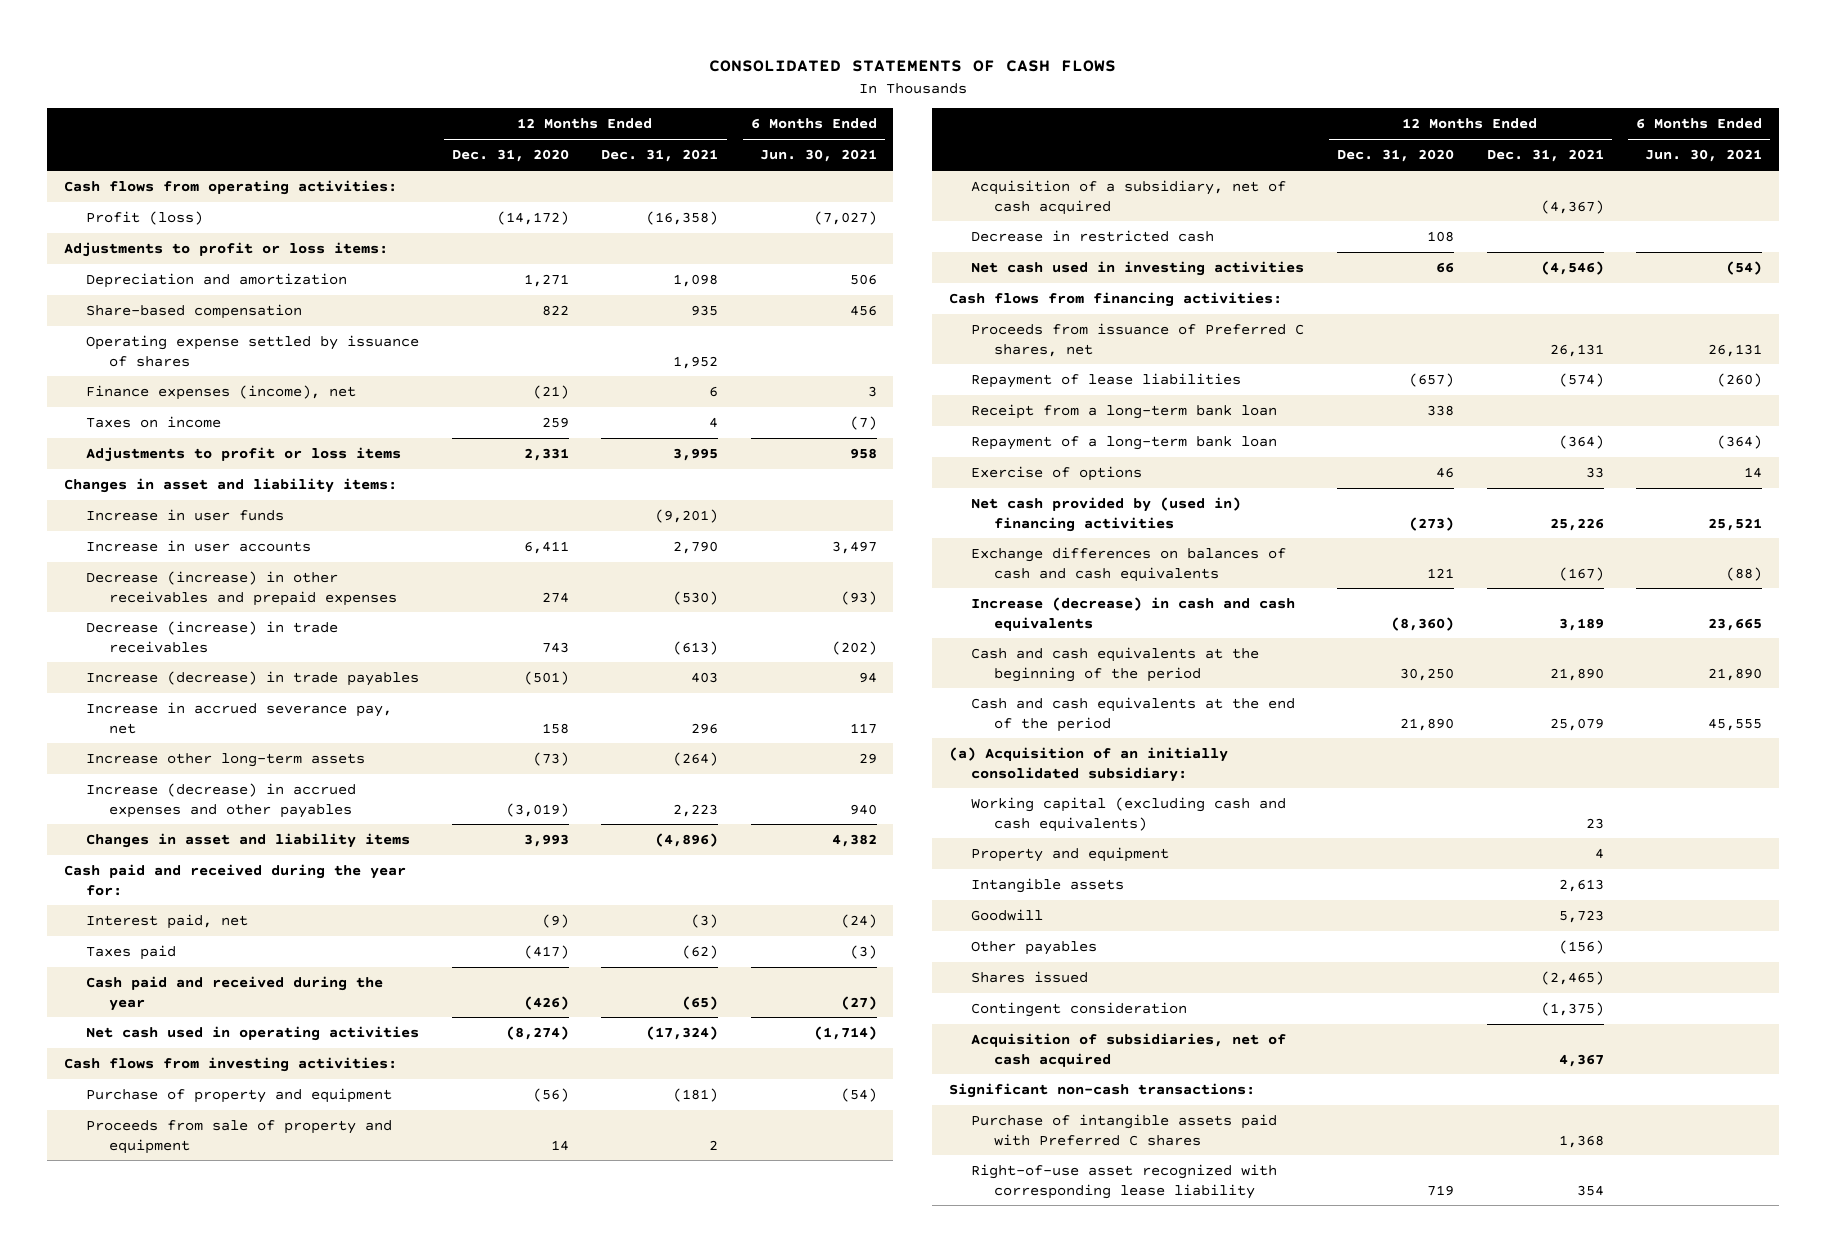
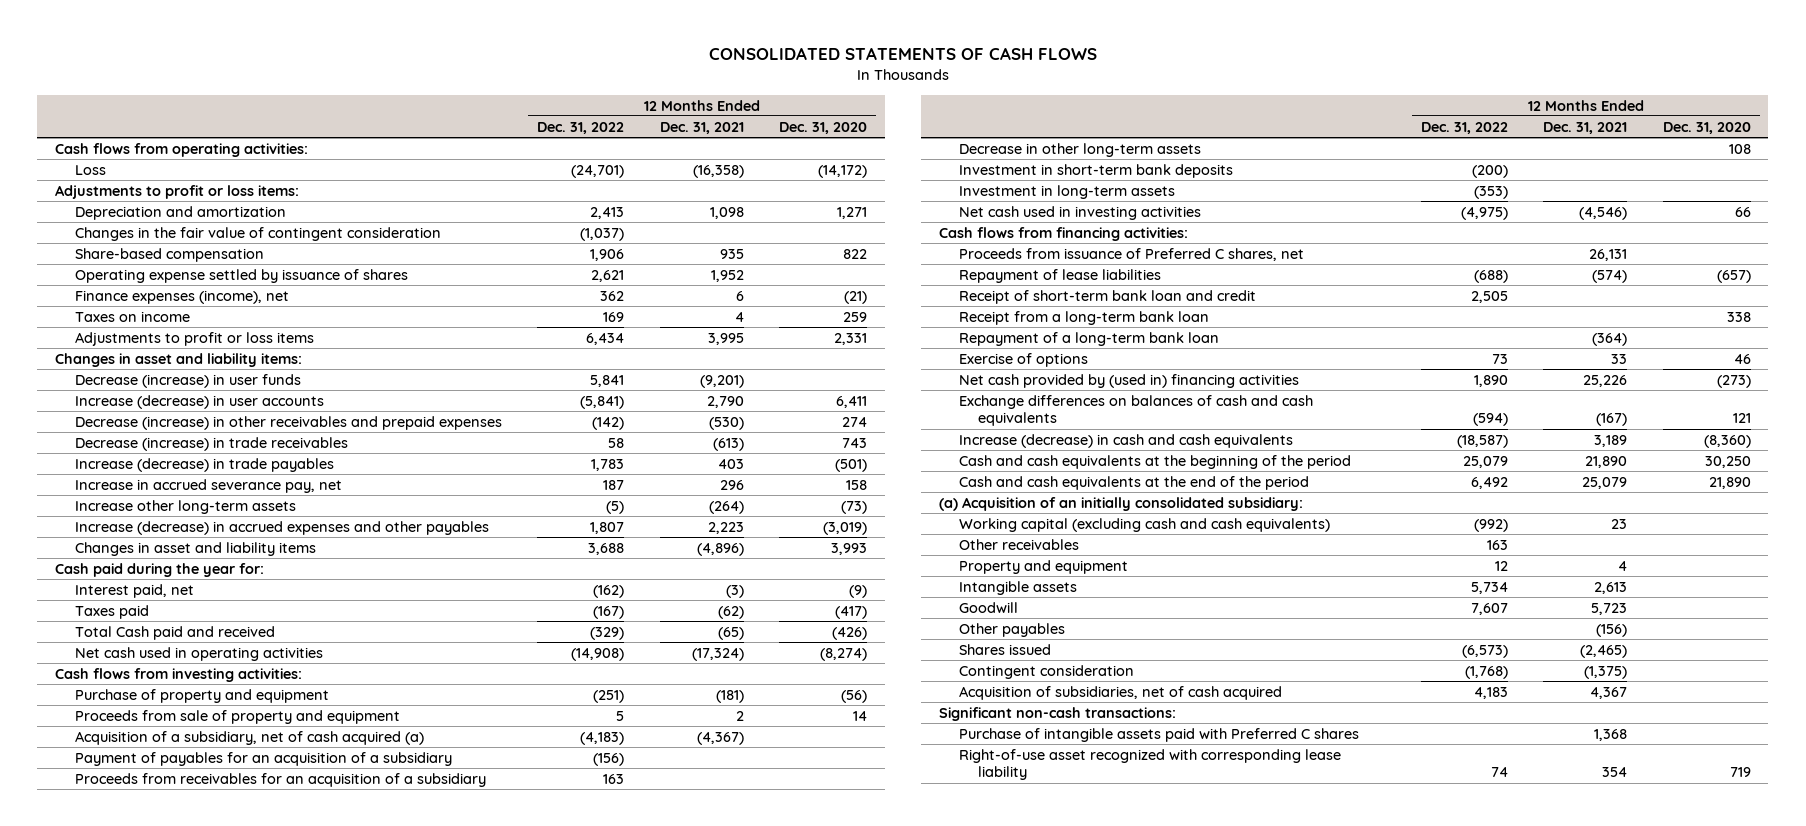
- | 12 Months Ended Dec. 31, 2020 | 12 Months Ended Dec. 31, 2021 | 6 Months Ended Jun. 30, 2021
+ | 12 Months Ended Dec. 31, 2022 | 12 Months Ended Dec. 31, 2021 | 12 Months Ended Dec. 31, 2020
- Profit (loss) | (14,172) | (16,358) | (7,027)
+ Loss | (24,701) | (16,358) | (14,172)
+ Changes in the fair value of contingent consideration | (1,037) | |
- Increase in user funds | | (9,201) |
- Increase in user accounts | 6,411 | 2,790 | 3,497
+ Decrease (increase) in user funds | 5,841 | (9,201) |
+ Increase (decrease) in user accounts | (5,841) | 2,790 | 6,411
- Cash paid and received during the year for:
+ Cash paid during the year for:
- Cash paid and received during the year | (426) | (65) | (27)
+ Total Cash paid and received | (329) | (65) | (426)
- Acquisition of a subsidiary, net of cash acquired | | (4,367) |
- Decrease in restricted cash | 108 | |
+ Acquisition of a subsidiary, net of cash acquired (a) | (4,183) | (4,367) |
+ Payment of payables for an acquisition of a subsidiary | (156) | |
+ Proceeds from receivables for an acquisition of a subsidiary | 163 | |
+ Decrease in other long-term assets | | | 108
+ Investment in short-term bank deposits | (200) | |
+ Investment in long-term assets | (353) | |
+ Receipt of short-term bank loan and credit | 2,505 | |
+ Other receivables | 163 | |

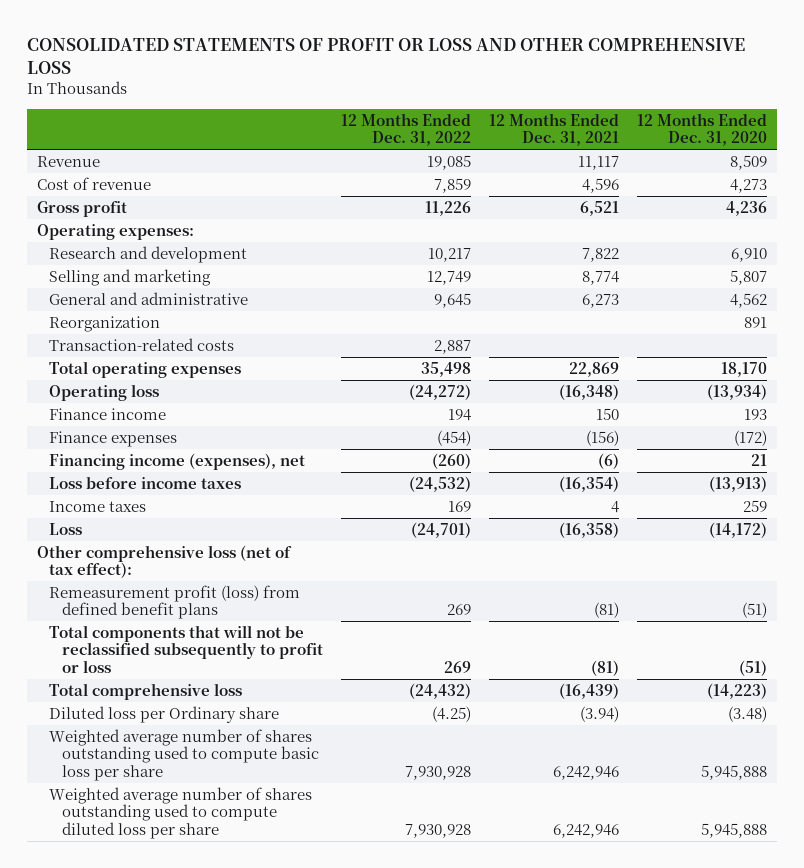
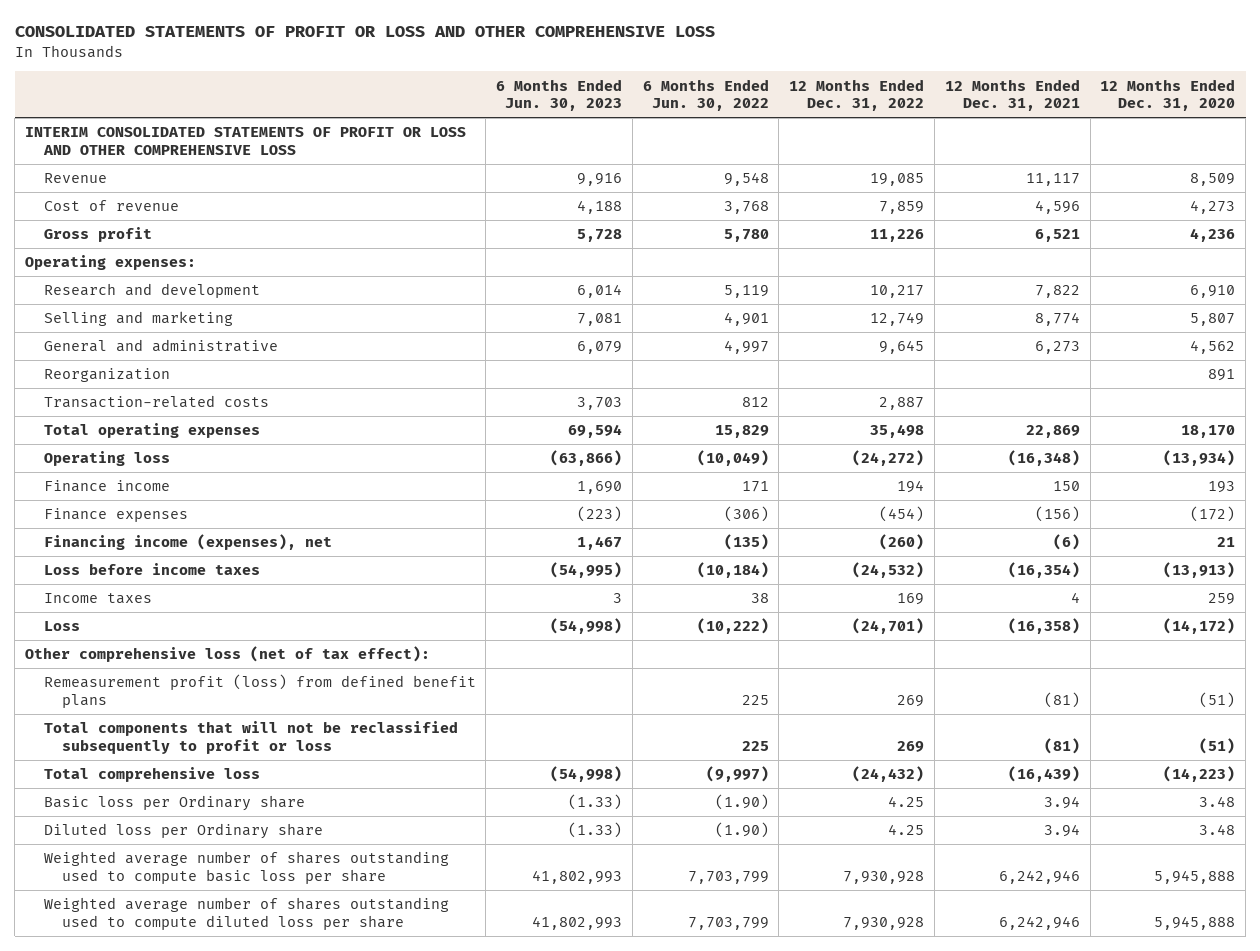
- | 12 Months Ended Dec. 31, 2022 | 12 Months Ended Dec. 31, 2021 | 12 Months Ended Dec. 31, 2020
+ | 6 Months Ended Jun. 30, 2023 | 6 Months Ended Jun. 30, 2022 | 12 Months Ended Dec. 31, 2022 | 12 Months Ended Dec. 31, 2021 | 12 Months Ended Dec. 31, 2020
+ INTERIM CONSOLIDATED STATEMENTS OF PROFIT OR LOSS AND OTHER COMPREHENSIVE LOSS
- Diluted loss per Ordinary share | (4.25) | (3.94) | (3.48)
+ Basic loss per Ordinary share | (1.33) | (1.90) | 4.25 | 3.94 | 3.48
+ Diluted loss per Ordinary share | (1.33) | (1.90) | 4.25 | 3.94 | 3.48

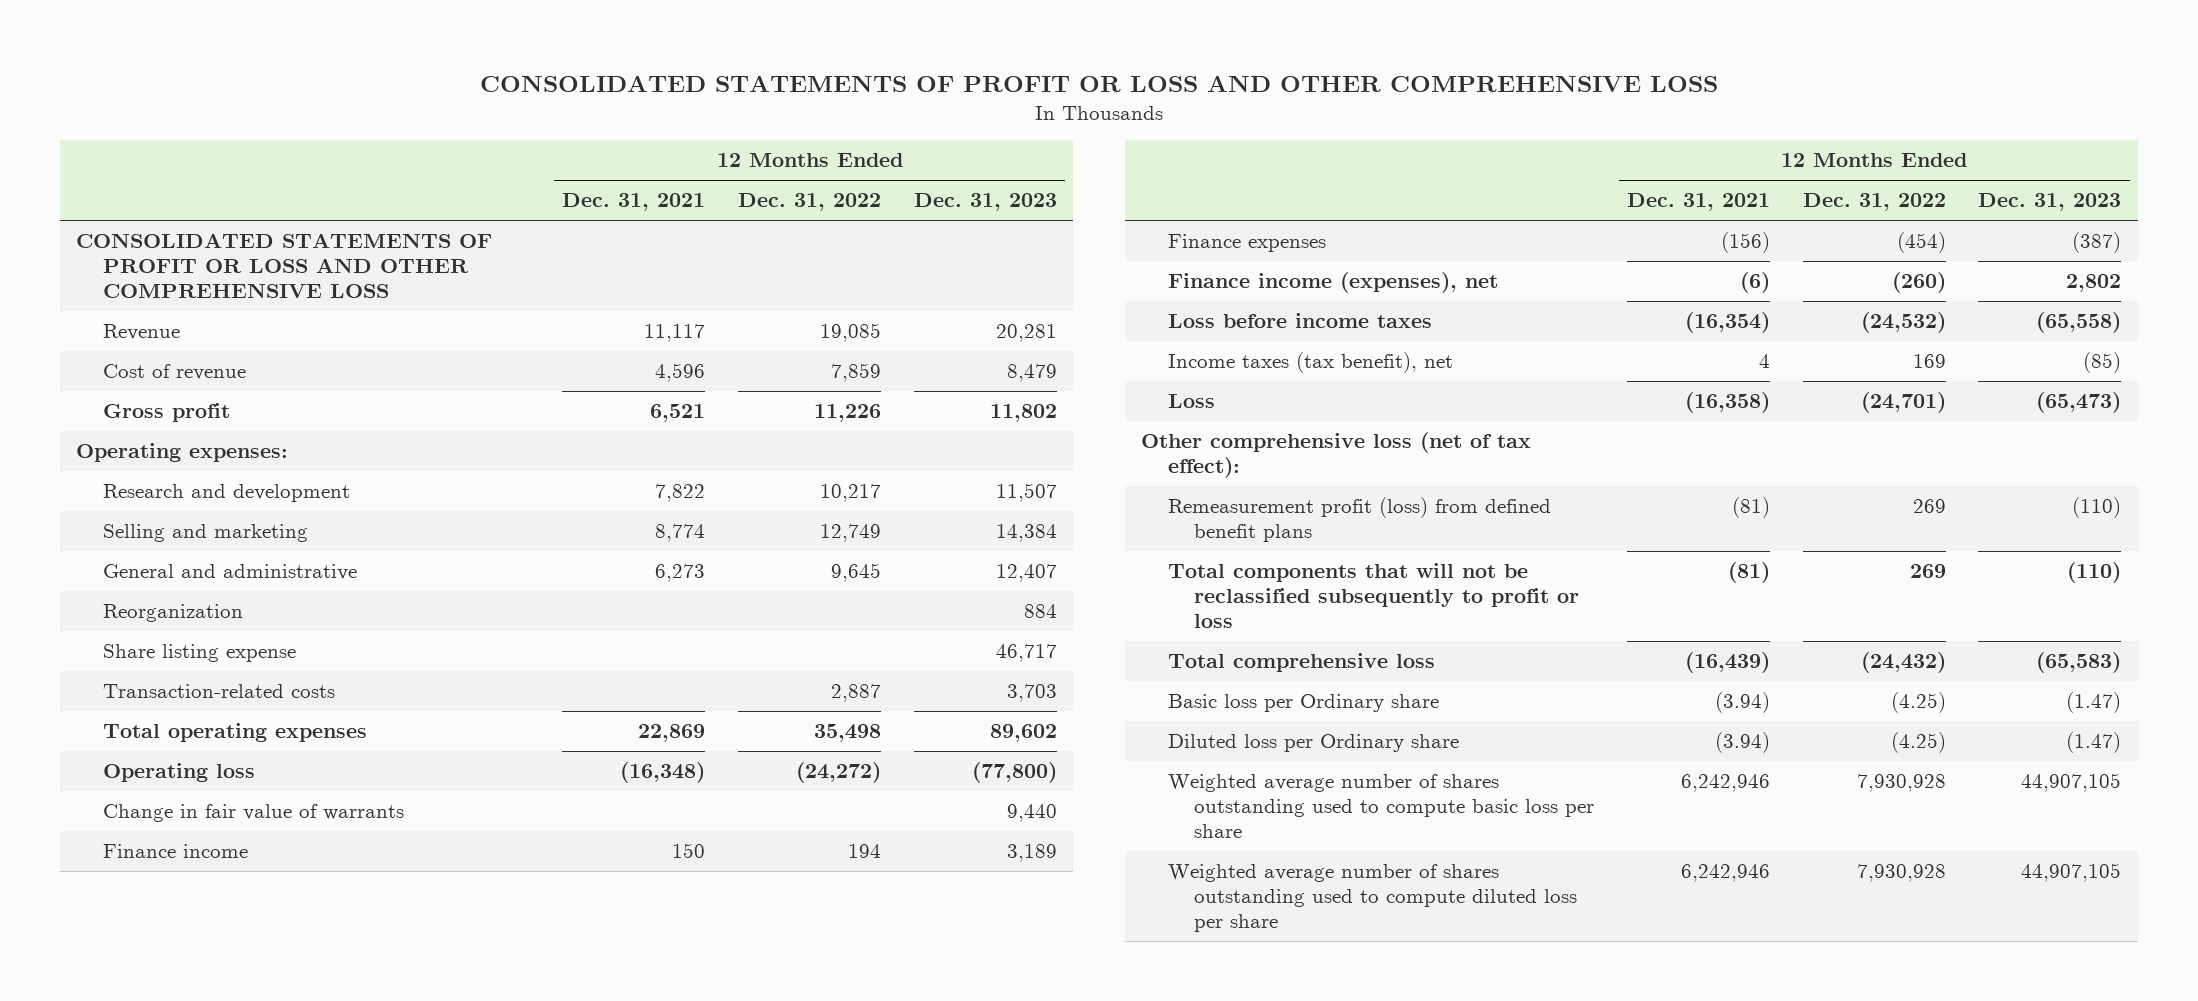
- | 6 Months Ended Jun. 30, 2023 | 6 Months Ended Jun. 30, 2022 | 12 Months Ended Dec. 31, 2022 | 12 Months Ended Dec. 31, 2021 | 12 Months Ended Dec. 31, 2020
+ | 12 Months Ended Dec. 31, 2021 | 12 Months Ended Dec. 31, 2022 | 12 Months Ended Dec. 31, 2023
- INTERIM CONSOLIDATED STATEMENTS OF PROFIT OR LOSS AND OTHER COMPREHENSIVE LOSS
+ CONSOLIDATED STATEMENTS OF PROFIT OR LOSS AND OTHER COMPREHENSIVE LOSS
+ Share listing expense | | | 46,717
+ Change in fair value of warrants | | | 9,440
- Financing income (expenses), net | 1,467 | (135) | (260) | (6) | 21
+ Finance income (expenses), net | (6) | (260) | 2,802
- Income taxes | 3 | 38 | 169 | 4 | 259
+ Income taxes (tax benefit), net | 4 | 169 | (85)
- Basic loss per Ordinary share | (1.33) | (1.90) | 4.25 | 3.94 | 3.48
- Diluted loss per Ordinary share | (1.33) | (1.90) | 4.25 | 3.94 | 3.48
+ Basic loss per Ordinary share | (3.94) | (4.25) | (1.47)
+ Diluted loss per Ordinary share | (3.94) | (4.25) | (1.47)

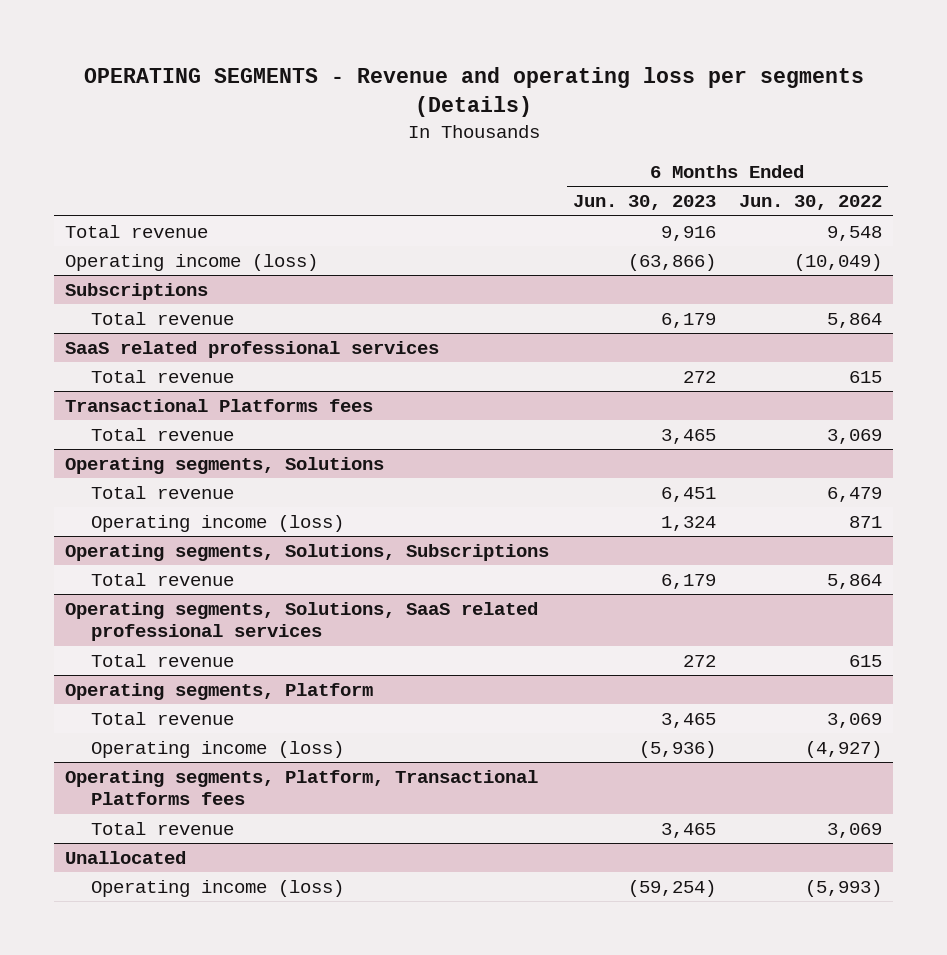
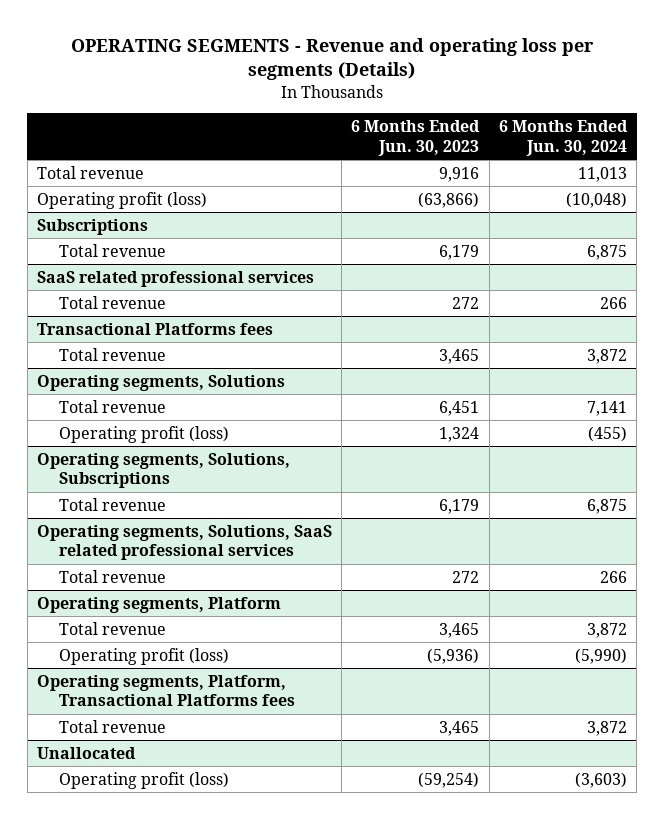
- | 6 Months Ended Jun. 30, 2023 | 6 Months Ended Jun. 30, 2022
+ | 6 Months Ended Jun. 30, 2023 | 6 Months Ended Jun. 30, 2024
- Operating income (loss) | (63,866) | (10,049)
+ Operating profit (loss) | (63,866) | (10,048)
@ Operating segments, Solutions
- Operating income (loss) | 1,324 | 871
+ Operating profit (loss) | 1,324 | (455)
@ Operating segments, Platform
- Operating income (loss) | (5,936) | (4,927)
+ Operating profit (loss) | (5,936) | (5,990)
@ Unallocated
- Operating income (loss) | (59,254) | (5,993)
+ Operating profit (loss) | (59,254) | (3,603)

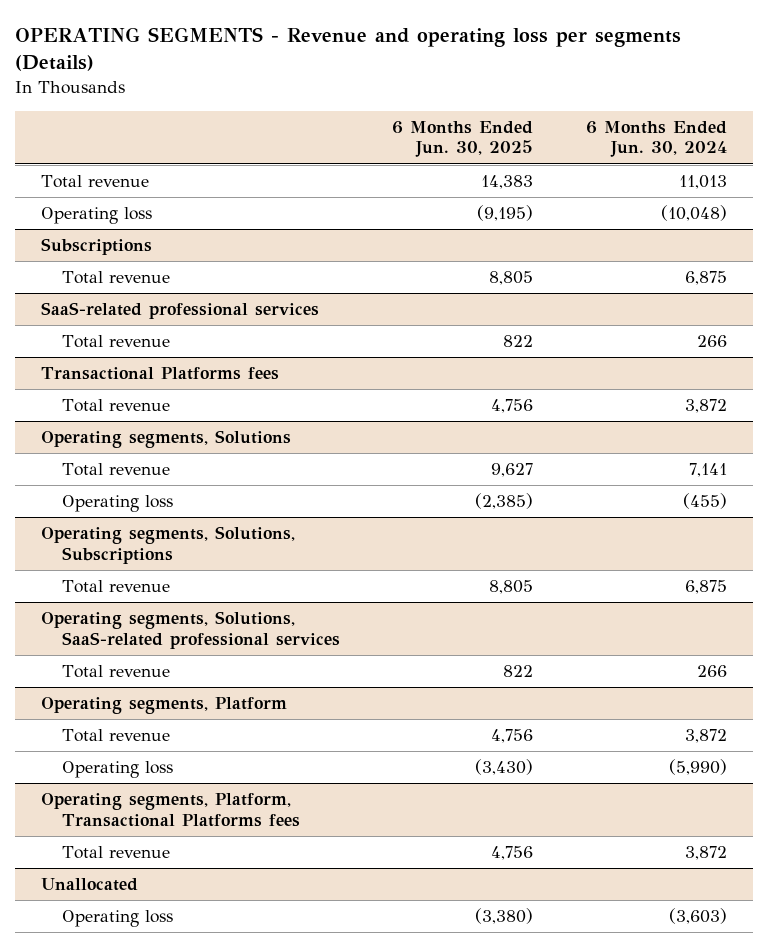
- | 6 Months Ended Jun. 30, 2023 | 6 Months Ended Jun. 30, 2024
+ | 6 Months Ended Jun. 30, 2025 | 6 Months Ended Jun. 30, 2024
- Operating profit (loss) | (63,866) | (10,048)
+ Operating loss | (9,195) | (10,048)
- SaaS related professional services
+ SaaS-related professional services
@ Operating segments, Solutions
- Operating profit (loss) | 1,324 | (455)
+ Operating loss | (2,385) | (455)
- Operating segments, Solutions, SaaS related professional services
+ Operating segments, Solutions, SaaS-related professional services
@ Operating segments, Platform
- Operating profit (loss) | (5,936) | (5,990)
+ Operating loss | (3,430) | (5,990)
@ Unallocated
- Operating profit (loss) | (59,254) | (3,603)
+ Operating loss | (3,380) | (3,603)

